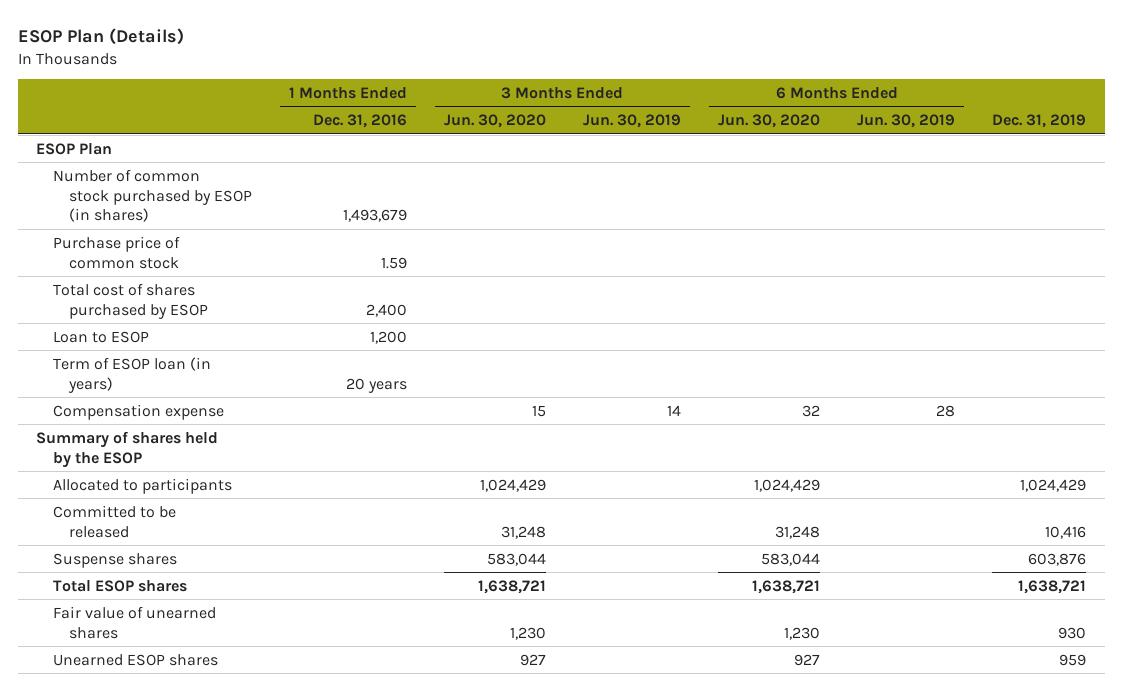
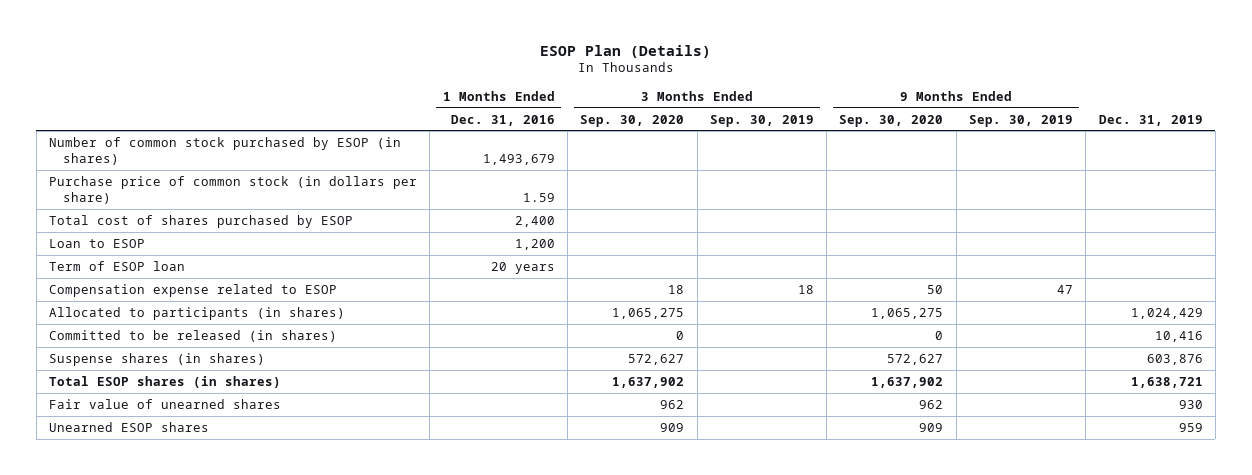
- | 1 Months Ended Dec. 31, 2016 | 3 Months Ended Jun. 30, 2020 | 3 Months Ended Jun. 30, 2019 | 6 Months Ended Jun. 30, 2020 | 6 Months Ended Jun. 30, 2019 | Dec. 31, 2019
+ | 1 Months Ended Dec. 31, 2016 | 3 Months Ended Sep. 30, 2020 | 3 Months Ended Sep. 30, 2019 | 9 Months Ended Sep. 30, 2020 | 9 Months Ended Sep. 30, 2019 | Dec. 31, 2019
- ESOP Plan
- Purchase price of common stock | 1.59 | | | | |
+ Purchase price of common stock (in dollars per share) | 1.59 | | | | |
- Term of ESOP loan (in years) | 20 years | | | | |
- Compensation expense | | 15 | 14 | 32 | 28 |
- Summary of shares held by the ESOP
- Allocated to participants | | 1,024,429 | | 1,024,429 | | 1,024,429
- Committed to be released | | 31,248 | | 31,248 | | 10,416
- Suspense shares | | 583,044 | | 583,044 | | 603,876
- Total ESOP shares | | 1,638,721 | | 1,638,721 | | 1,638,721
+ Term of ESOP loan | 20 years | | | | |
+ Compensation expense related to ESOP | | 18 | 18 | 50 | 47 |
+ Allocated to participants (in shares) | | 1,065,275 | | 1,065,275 | | 1,024,429
+ Committed to be released (in shares) | | 0 | | 0 | | 10,416
+ Suspense shares (in shares) | | 572,627 | | 572,627 | | 603,876
+ Total ESOP shares (in shares) | | 1,637,902 | | 1,637,902 | | 1,638,721

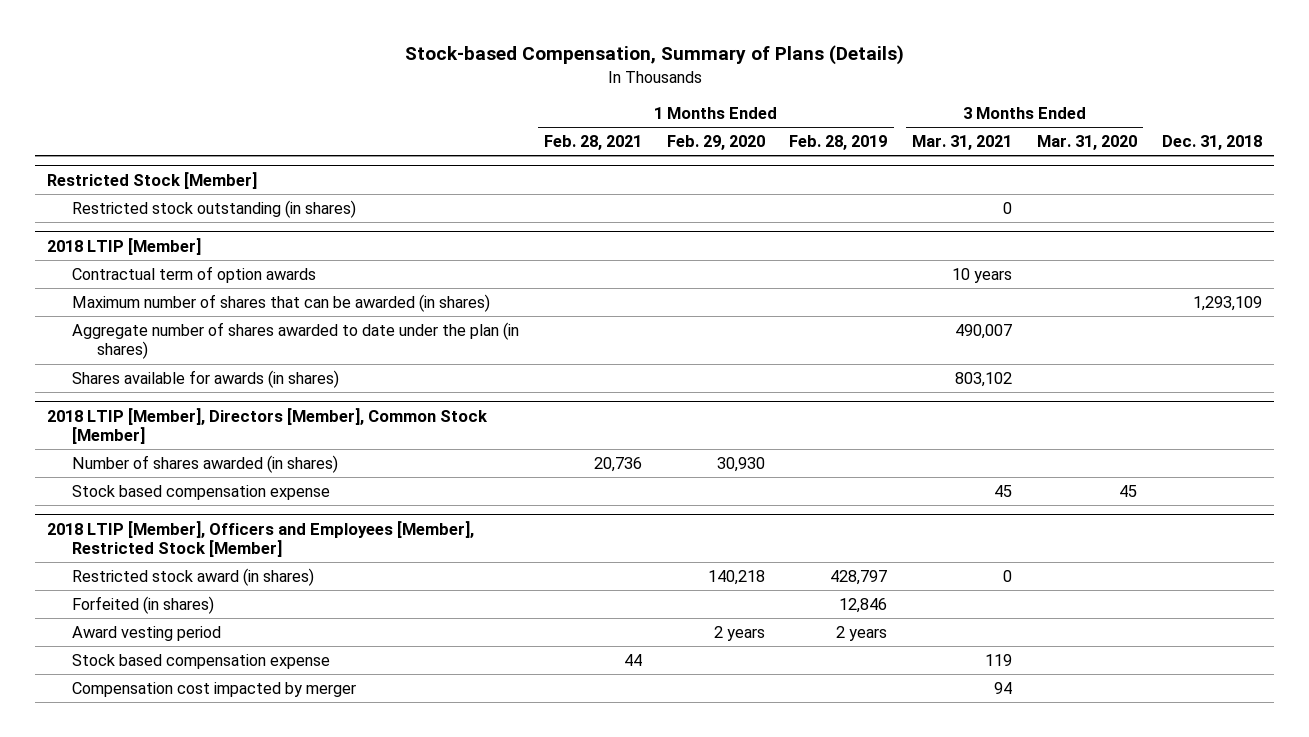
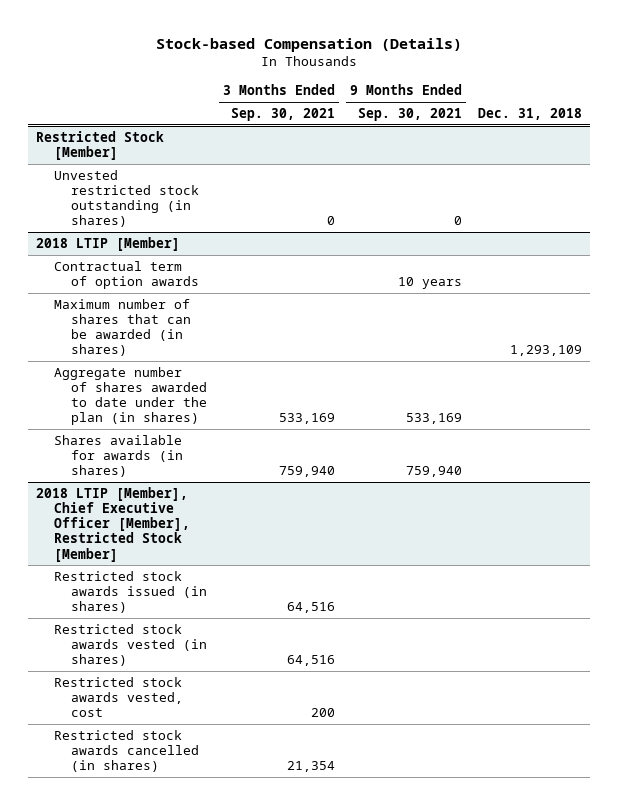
- Stock-based Compensation, Summary of Plans (Details)
+ Stock-based Compensation (Details)
- | 1 Months Ended Feb. 28, 2021 | 1 Months Ended Feb. 29, 2020 | 1 Months Ended Feb. 28, 2019 | 3 Months Ended Mar. 31, 2021 | 3 Months Ended Mar. 31, 2020 | Dec. 31, 2018
+ | 3 Months Ended Sep. 30, 2021 | 9 Months Ended Sep. 30, 2021 | Dec. 31, 2018
@ Restricted Stock [Member]
- Restricted stock outstanding (in shares) | | | | 0 | |
+ Unvested restricted stock outstanding (in shares) | 0 | 0 |
- 2018 LTIP [Member], Directors [Member], Common Stock [Member]
- Number of shares awarded (in shares) | 20,736 | 30,930 | | | |
- Stock based compensation expense | | | | 45 | 45 |
- 2018 LTIP [Member], Officers and Employees [Member], Restricted Stock [Member]
- Restricted stock award (in shares) | | 140,218 | 428,797 | 0 | |
- Forfeited (in shares) | | | 12,846 | | |
- Award vesting period | | 2 years | 2 years | | |
- Stock based compensation expense | 44 | | | 119 | |
- Compensation cost impacted by merger | | | | 94 | |
+ 2018 LTIP [Member], Chief Executive Officer [Member], Restricted Stock [Member]
+ Restricted stock awards issued (in shares) | 64,516 | |
+ Restricted stock awards vested (in shares) | 64,516 | |
+ Restricted stock awards vested, cost | 200 | |
+ Restricted stock awards cancelled (in shares) | 21,354 | |

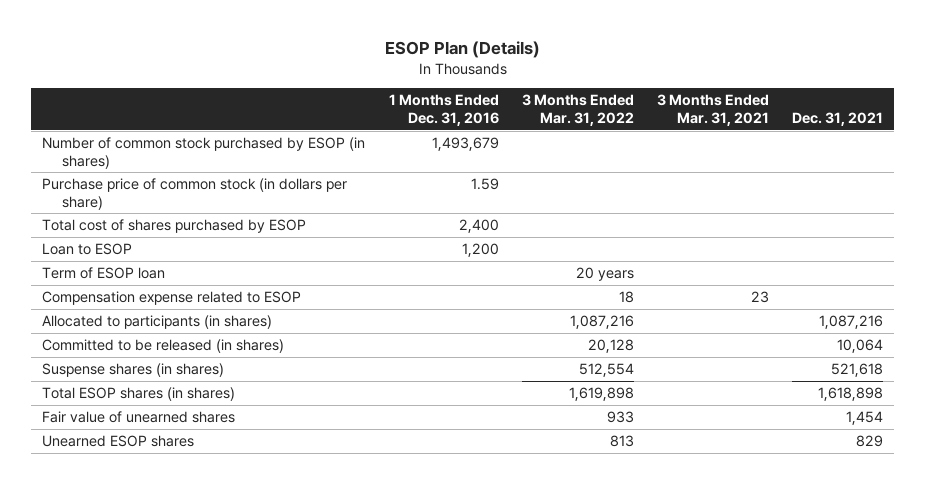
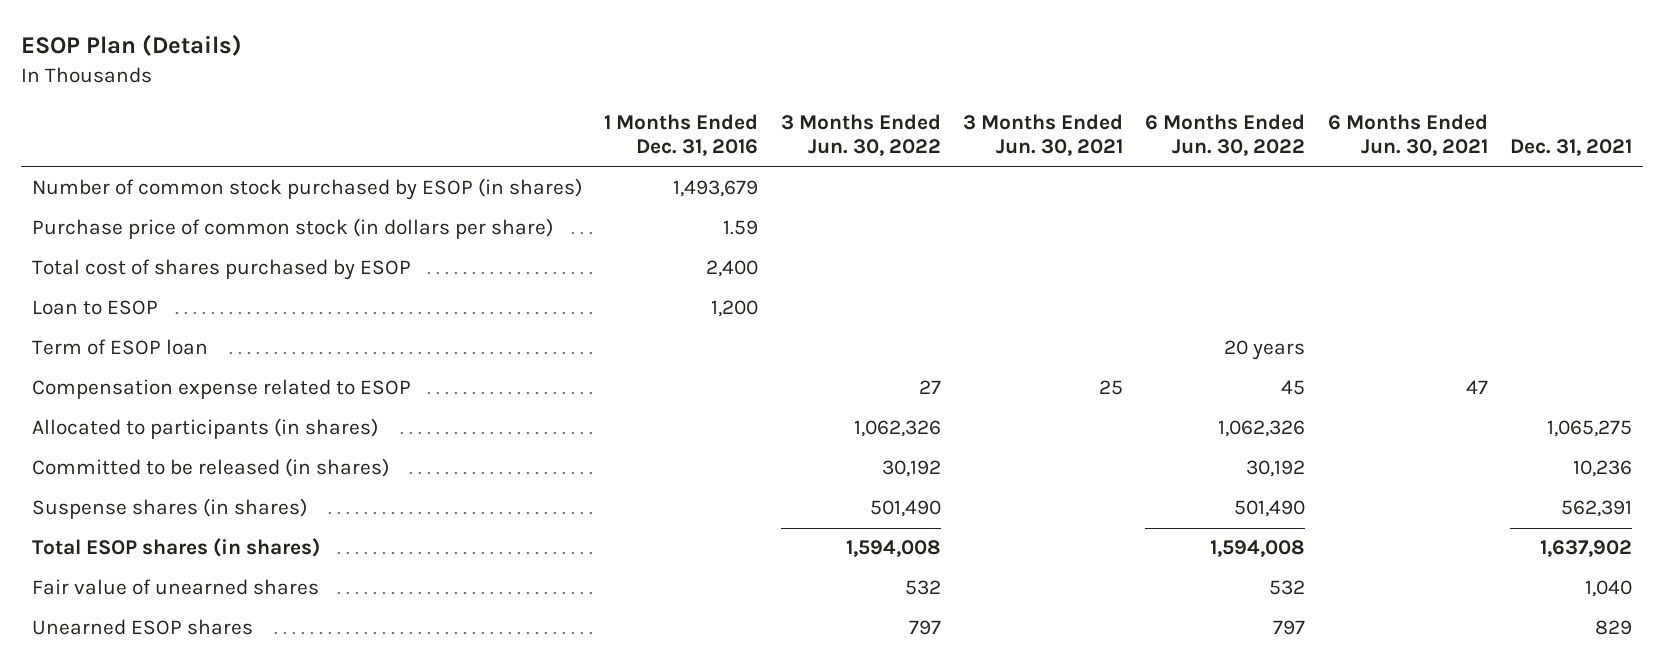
- | 1 Months Ended Dec. 31, 2016 | 3 Months Ended Mar. 31, 2022 | 3 Months Ended Mar. 31, 2021 | Dec. 31, 2021
+ | 1 Months Ended Dec. 31, 2016 | 3 Months Ended Jun. 30, 2022 | 3 Months Ended Jun. 30, 2021 | 6 Months Ended Jun. 30, 2022 | 6 Months Ended Jun. 30, 2021 | Dec. 31, 2021
- Allocated to participants (in shares) | | 1,087,216 | | 1,087,216
- Committed to be released (in shares) | | 20,128 | | 10,064
- Suspense shares (in shares) | | 512,554 | | 521,618
- Total ESOP shares (in shares) | | 1,619,898 | | 1,618,898
- Fair value of unearned shares | | 933 | | 1,454
+ Allocated to participants (in shares) | | 1,062,326 | | 1,062,326 | | 1,065,275
+ Committed to be released (in shares) | | 30,192 | | 30,192 | | 10,236
+ Suspense shares (in shares) | | 501,490 | | 501,490 | | 562,391
+ Total ESOP shares (in shares) | | 1,594,008 | | 1,594,008 | | 1,637,902
+ Fair value of unearned shares | | 532 | | 532 | | 1,040

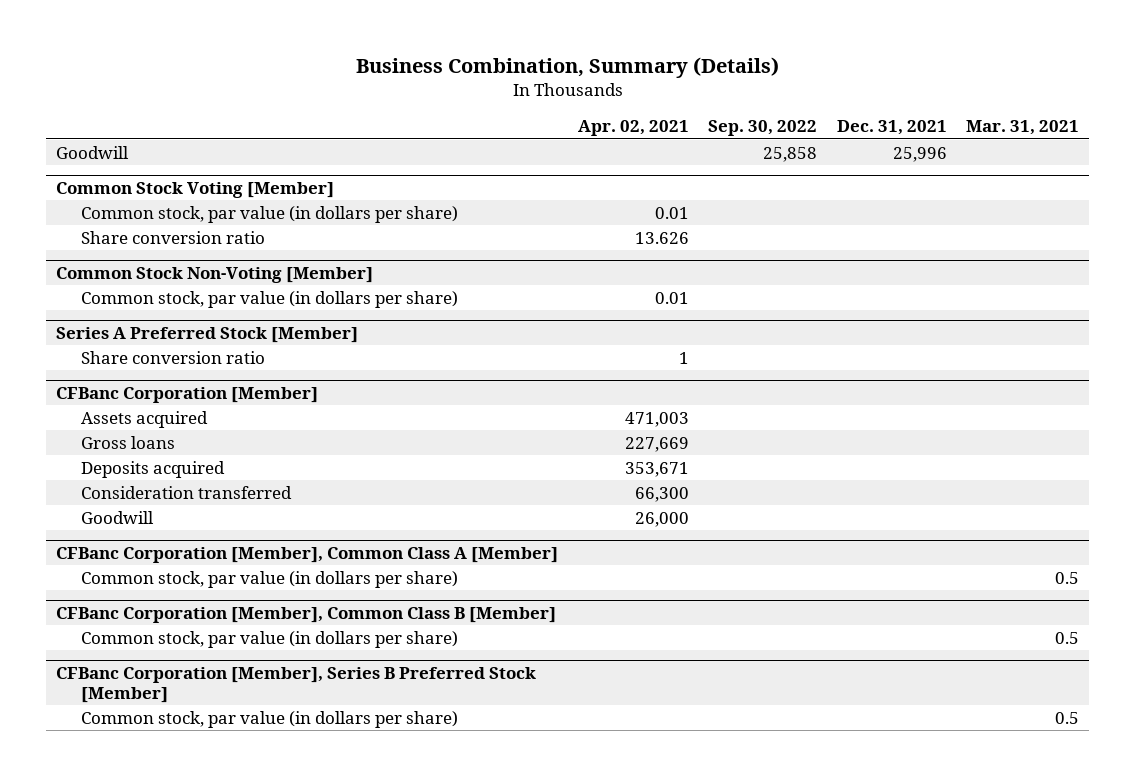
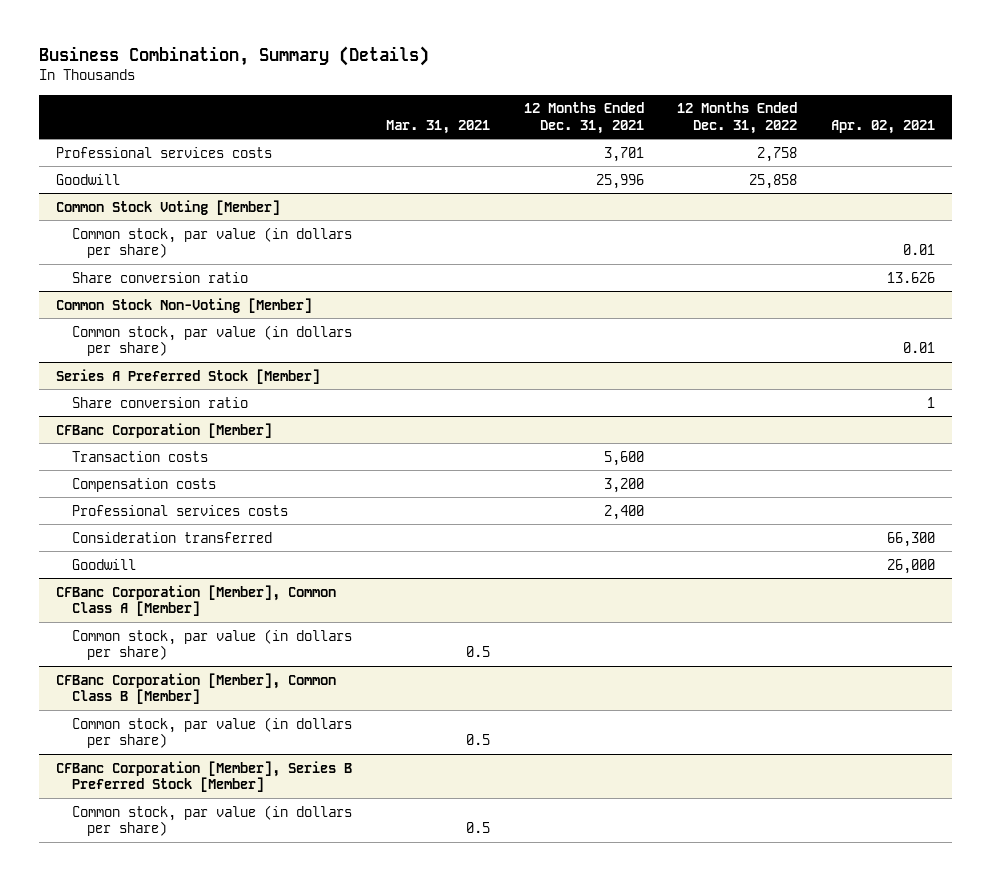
- | Apr. 02, 2021 | Sep. 30, 2022 | Dec. 31, 2021 | Mar. 31, 2021
+ | Mar. 31, 2021 | 12 Months Ended Dec. 31, 2021 | 12 Months Ended Dec. 31, 2022 | Apr. 02, 2021
+ Professional services costs | | 3,701 | 2,758 |
@ CFBanc Corporation [Member]
- Assets acquired | 471,003 | | |
- Gross loans | 227,669 | | |
- Deposits acquired | 353,671 | | |
+ Transaction costs | | 5,600 | |
+ Compensation costs | | 3,200 | |
+ Professional services costs | | 2,400 | |

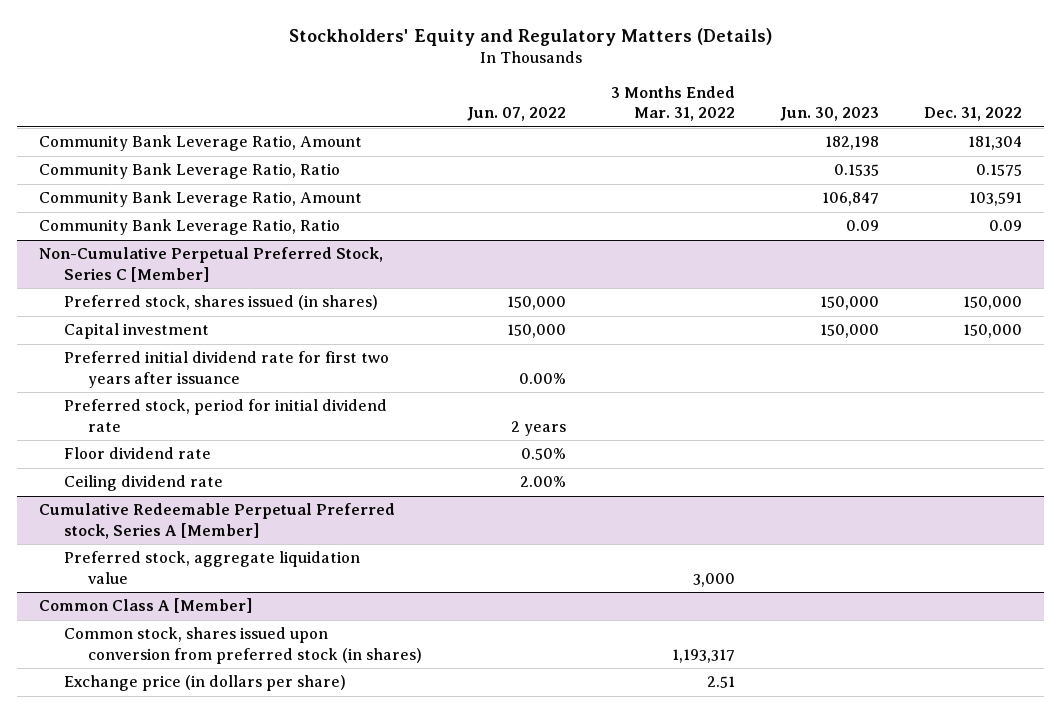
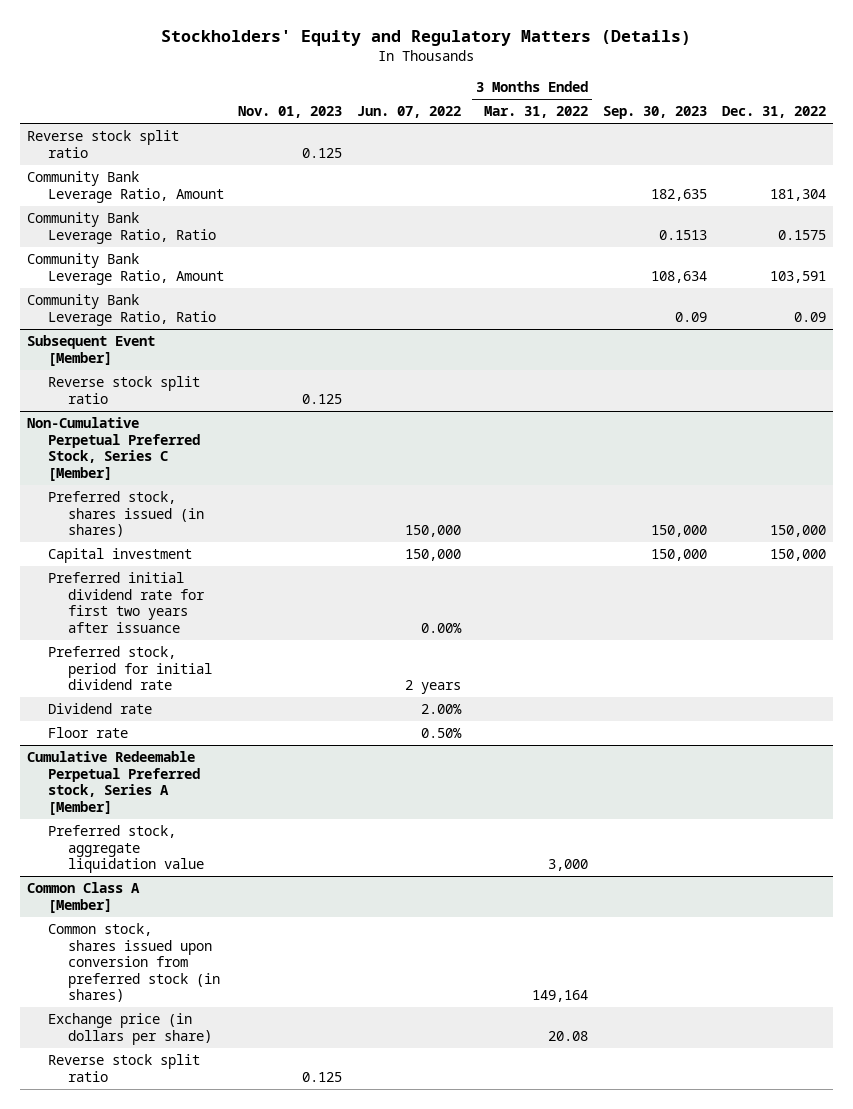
- | Jun. 07, 2022 | 3 Months Ended Mar. 31, 2022 | Jun. 30, 2023 | Dec. 31, 2022
+ | Nov. 01, 2023 | Jun. 07, 2022 | 3 Months Ended Mar. 31, 2022 | Sep. 30, 2023 | Dec. 31, 2022
+ Reverse stock split ratio | 0.125 | | | |
+ Subsequent Event [Member]
+ Reverse stock split ratio | 0.125 | | | |
@ Non-Cumulative Perpetual Preferred Stock, Series C [Member]
- Floor dividend rate | 0.50% | | |
- Ceiling dividend rate | 2.00% | | |
+ Dividend rate | | 2.00% | | |
+ Floor rate | | 0.50% | | |
@ Common Class A [Member]
- Common stock, shares issued upon conversion from preferred stock (in shares) | | 1,193,317 | |
- Exchange price (in dollars per share) | | 2.51 | |
+ Common stock, shares issued upon conversion from preferred stock (in shares) | | | 149,164 | |
+ Exchange price (in dollars per share) | | | 20.08 | |
+ Reverse stock split ratio | 0.125 | | | |

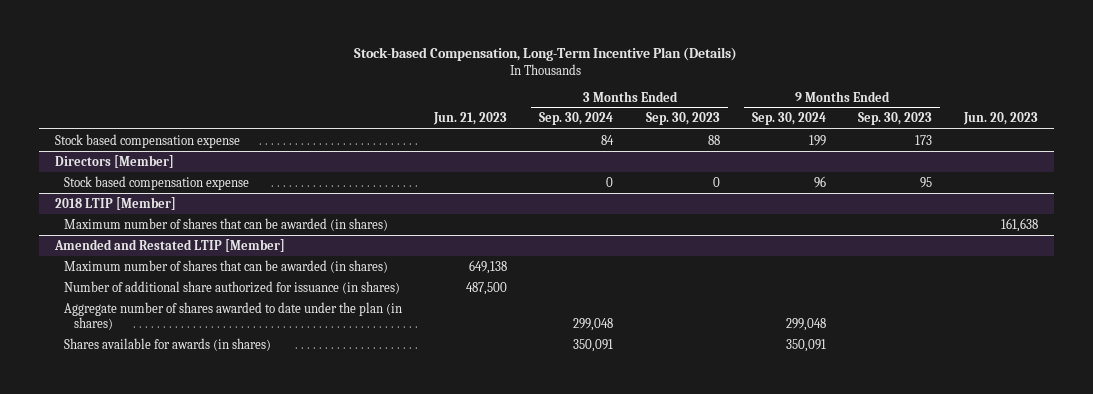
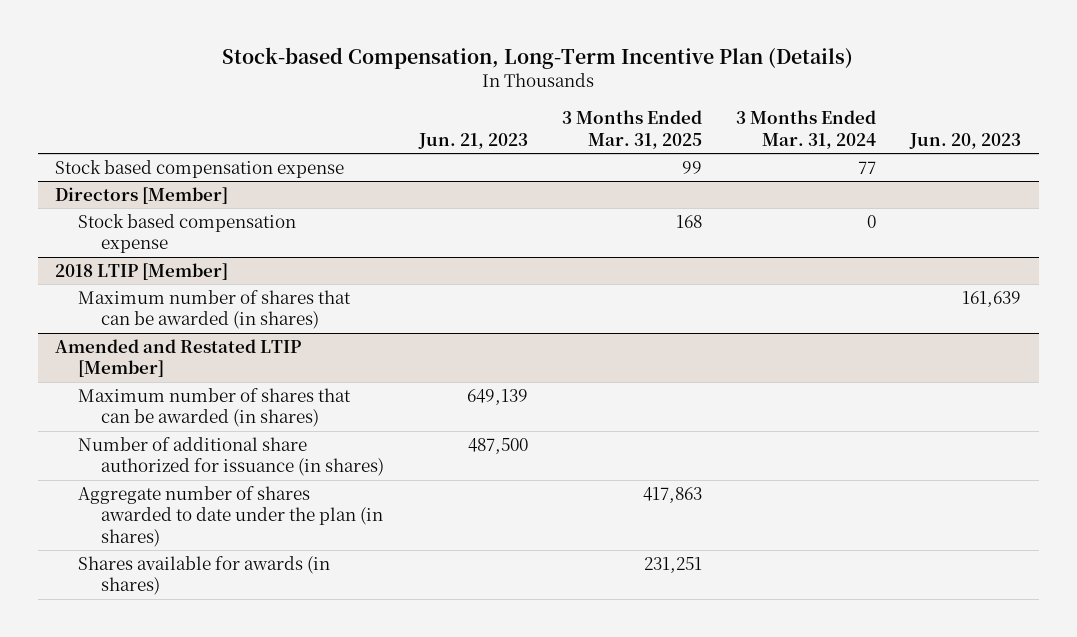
- | Jun. 21, 2023 | 3 Months Ended Sep. 30, 2024 | 3 Months Ended Sep. 30, 2023 | 9 Months Ended Sep. 30, 2024 | 9 Months Ended Sep. 30, 2023 | Jun. 20, 2023
+ | Jun. 21, 2023 | 3 Months Ended Mar. 31, 2025 | 3 Months Ended Mar. 31, 2024 | Jun. 20, 2023
@ 2018 LTIP [Member]
- Maximum number of shares that can be awarded (in shares) | | | | | | 161,638
+ Maximum number of shares that can be awarded (in shares) | | | | 161,639
@ Amended and Restated LTIP [Member]
- Maximum number of shares that can be awarded (in shares) | 649,138 | | | | |
+ Maximum number of shares that can be awarded (in shares) | 649,139 | | |

